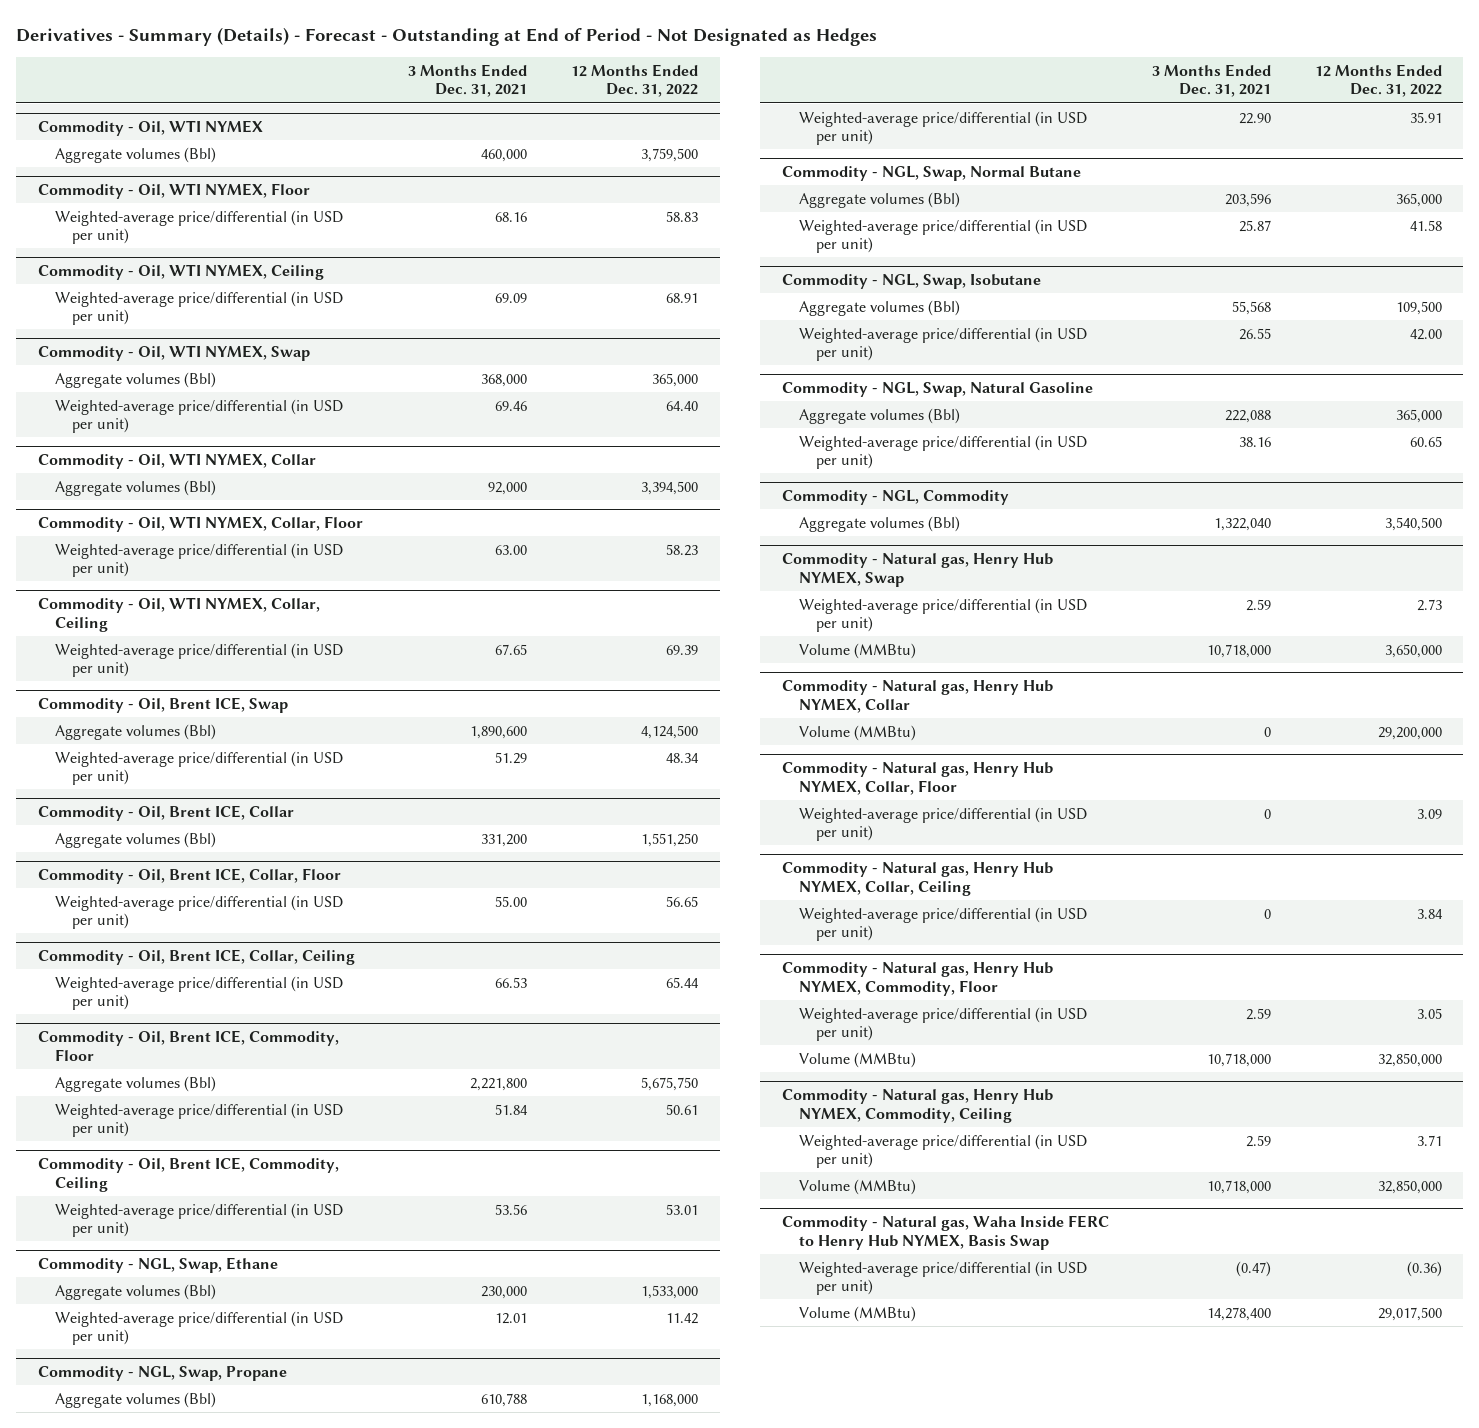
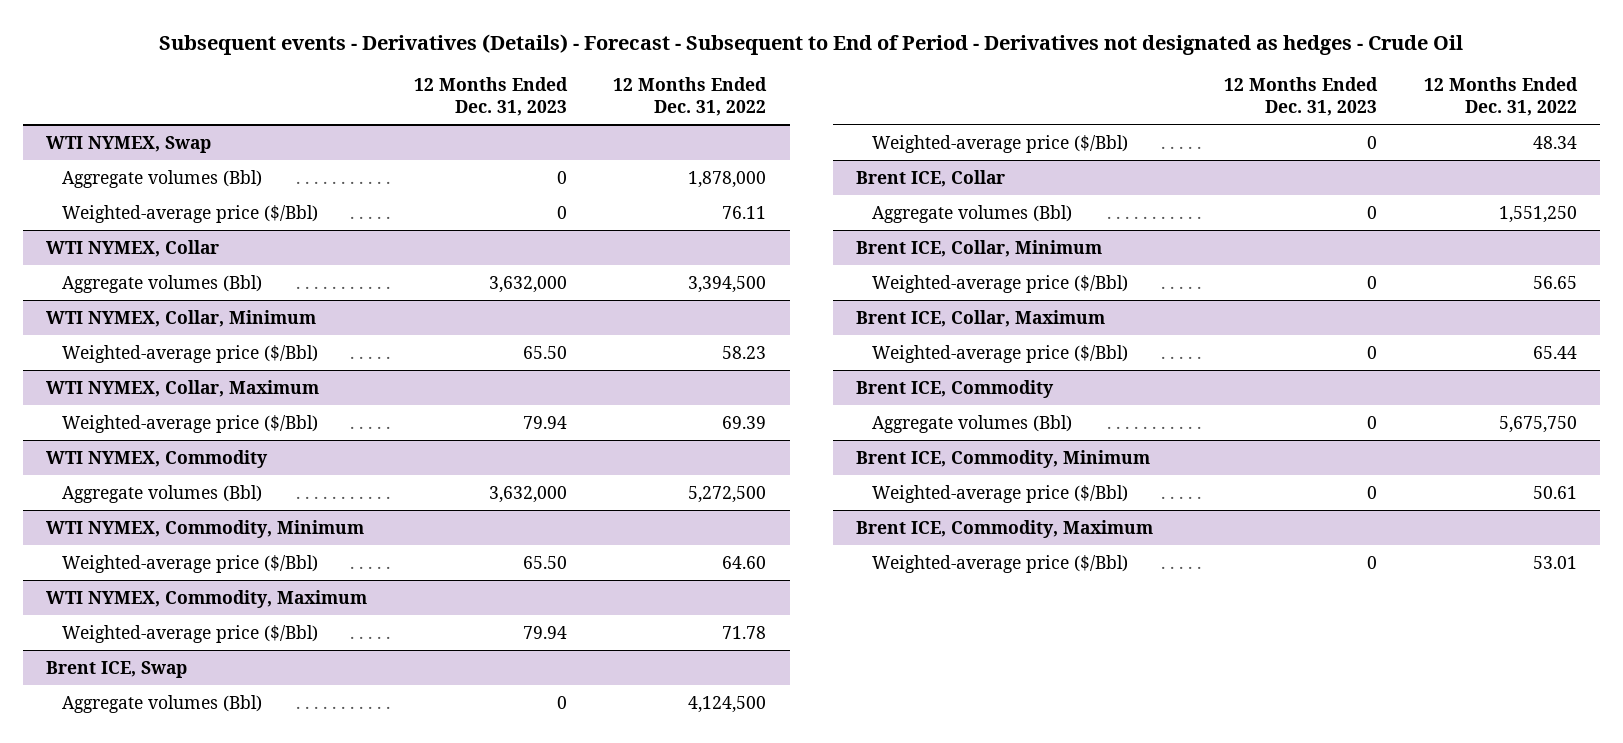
- Derivatives - Summary (Details) - Forecast - Outstanding at End of Period - Not Designated as Hedges
+ Subsequent events - Derivatives (Details) - Forecast - Subsequent to End of Period - Derivatives not designated as hedges - Crude Oil
- | 3 Months Ended Dec. 31, 2021 | 12 Months Ended Dec. 31, 2022
+ | 12 Months Ended Dec. 31, 2023 | 12 Months Ended Dec. 31, 2022
- Commodity - Oil, WTI NYMEX
- Aggregate volumes (Bbl) | 460,000 | 3,759,500
- Commodity - Oil, WTI NYMEX, Floor
- Weighted-average price/differential (in USD per unit) | 68.16 | 58.83
- Commodity - Oil, WTI NYMEX, Ceiling
- Weighted-average price/differential (in USD per unit) | 69.09 | 68.91
- Commodity - Oil, WTI NYMEX, Swap
- Aggregate volumes (Bbl) | 368,000 | 365,000
- Weighted-average price/differential (in USD per unit) | 69.46 | 64.40
- Commodity - Oil, WTI NYMEX, Collar
+ WTI NYMEX, Swap
+ Aggregate volumes (Bbl) | 0 | 1,878,000
+ Weighted-average price ($/Bbl) | 0 | 76.11
+ WTI NYMEX, Collar
- Commodity - Oil, WTI NYMEX, Collar, Floor
- Weighted-average price/differential (in USD per unit) | 63.00 | 58.23
- Commodity - Oil, WTI NYMEX, Collar, Ceiling
- Weighted-average price/differential (in USD per unit) | 67.65 | 69.39
- Commodity - Oil, Brent ICE, Swap
+ WTI NYMEX, Collar, Minimum
+ Weighted-average price ($/Bbl) | 65.50 | 58.23
+ WTI NYMEX, Collar, Maximum
+ Weighted-average price ($/Bbl) | 79.94 | 69.39
+ WTI NYMEX, Commodity
+ Aggregate volumes (Bbl) | 3,632,000 | 5,272,500
+ WTI NYMEX, Commodity, Minimum
+ Weighted-average price ($/Bbl) | 65.50 | 64.60
+ WTI NYMEX, Commodity, Maximum
+ Weighted-average price ($/Bbl) | 79.94 | 71.78
+ Brent ICE, Swap
- Weighted-average price/differential (in USD per unit) | 51.29 | 48.34
- Commodity - Oil, Brent ICE, Collar
+ Weighted-average price ($/Bbl) | 0 | 48.34
+ Brent ICE, Collar
- Commodity - Oil, Brent ICE, Collar, Floor
- Weighted-average price/differential (in USD per unit) | 55.00 | 56.65
- Commodity - Oil, Brent ICE, Collar, Ceiling
- Weighted-average price/differential (in USD per unit) | 66.53 | 65.44
- Commodity - Oil, Brent ICE, Commodity, Floor
+ Brent ICE, Collar, Minimum
+ Weighted-average price ($/Bbl) | 0 | 56.65
+ Brent ICE, Collar, Maximum
+ Weighted-average price ($/Bbl) | 0 | 65.44
+ Brent ICE, Commodity
- Weighted-average price/differential (in USD per unit) | 51.84 | 50.61
- Commodity - Oil, Brent ICE, Commodity, Ceiling
- Weighted-average price/differential (in USD per unit) | 53.56 | 53.01
- Commodity - NGL, Swap, Ethane
- Aggregate volumes (Bbl) | 230,000 | 1,533,000
- Weighted-average price/differential (in USD per unit) | 12.01 | 11.42
- Commodity - NGL, Swap, Propane
- Aggregate volumes (Bbl) | 610,788 | 1,168,000
- Weighted-average price/differential (in USD per unit) | 22.90 | 35.91
- Commodity - NGL, Swap, Normal Butane
- Aggregate volumes (Bbl) | 203,596 | 365,000
- Weighted-average price/differential (in USD per unit) | 25.87 | 41.58
- Commodity - NGL, Swap, Isobutane
- Aggregate volumes (Bbl) | 55,568 | 109,500
- Weighted-average price/differential (in USD per unit) | 26.55 | 42.00
- Commodity - NGL, Swap, Natural Gasoline
- Aggregate volumes (Bbl) | 222,088 | 365,000
- Weighted-average price/differential (in USD per unit) | 38.16 | 60.65
- Commodity - NGL, Commodity
- Aggregate volumes (Bbl) | 1,322,040 | 3,540,500
- Commodity - Natural gas, Henry Hub NYMEX, Swap
- Weighted-average price/differential (in USD per unit) | 2.59 | 2.73
- Volume (MMBtu) | 10,718,000 | 3,650,000
- Commodity - Natural gas, Henry Hub NYMEX, Collar
- Volume (MMBtu) | 0 | 29,200,000
- Commodity - Natural gas, Henry Hub NYMEX, Collar, Floor
- Weighted-average price/differential (in USD per unit) | 0 | 3.09
- Commodity - Natural gas, Henry Hub NYMEX, Collar, Ceiling
- Weighted-average price/differential (in USD per unit) | 0 | 3.84
- Commodity - Natural gas, Henry Hub NYMEX, Commodity, Floor
- Weighted-average price/differential (in USD per unit) | 2.59 | 3.05
- Volume (MMBtu) | 10,718,000 | 32,850,000
- Commodity - Natural gas, Henry Hub NYMEX, Commodity, Ceiling
- Weighted-average price/differential (in USD per unit) | 2.59 | 3.71
- Volume (MMBtu) | 10,718,000 | 32,850,000
- Commodity - Natural gas, Waha Inside FERC to Henry Hub NYMEX, Basis Swap
- Weighted-average price/differential (in USD per unit) | (0.47) | (0.36)
- Volume (MMBtu) | 14,278,400 | 29,017,500
+ Brent ICE, Commodity, Minimum
+ Weighted-average price ($/Bbl) | 0 | 50.61
+ Brent ICE, Commodity, Maximum
+ Weighted-average price ($/Bbl) | 0 | 53.01

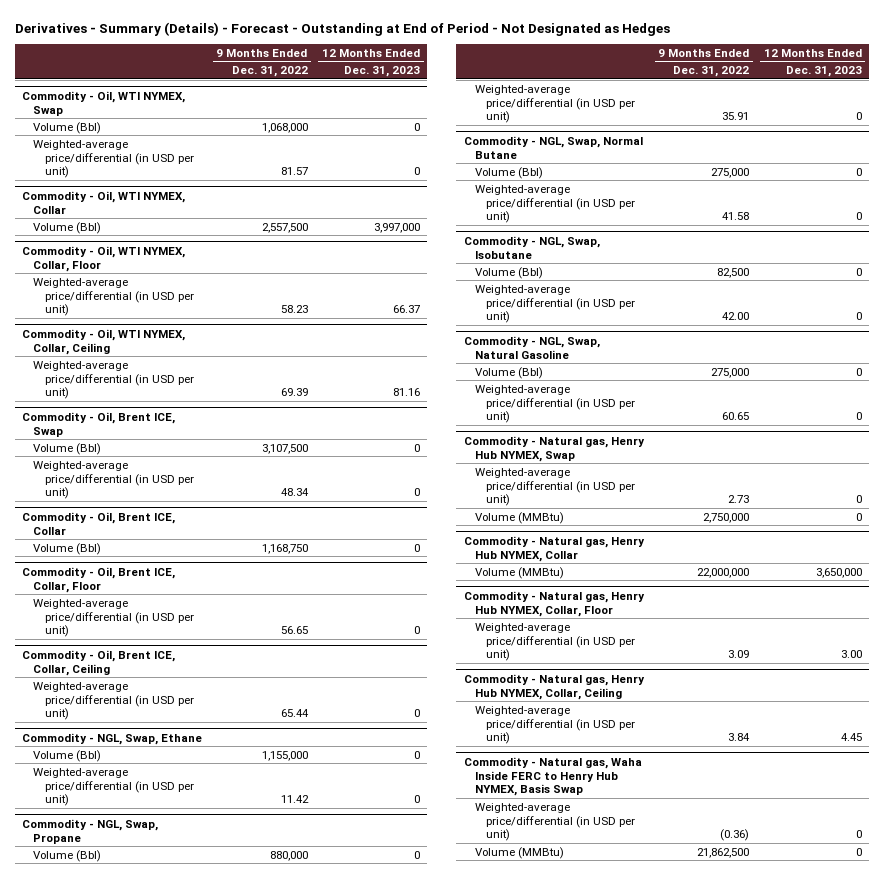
- Subsequent events - Derivatives (Details) - Forecast - Subsequent to End of Period - Derivatives not designated as hedges - Crude Oil
+ Derivatives - Summary (Details) - Forecast - Outstanding at End of Period - Not Designated as Hedges
- | 12 Months Ended Dec. 31, 2023 | 12 Months Ended Dec. 31, 2022
+ | 9 Months Ended Dec. 31, 2022 | 12 Months Ended Dec. 31, 2023
- WTI NYMEX, Swap
- Aggregate volumes (Bbl) | 0 | 1,878,000
- Weighted-average price ($/Bbl) | 0 | 76.11
- WTI NYMEX, Collar
- Aggregate volumes (Bbl) | 3,632,000 | 3,394,500
- WTI NYMEX, Collar, Minimum
- Weighted-average price ($/Bbl) | 65.50 | 58.23
- WTI NYMEX, Collar, Maximum
- Weighted-average price ($/Bbl) | 79.94 | 69.39
- WTI NYMEX, Commodity
- Aggregate volumes (Bbl) | 3,632,000 | 5,272,500
- WTI NYMEX, Commodity, Minimum
- Weighted-average price ($/Bbl) | 65.50 | 64.60
- WTI NYMEX, Commodity, Maximum
- Weighted-average price ($/Bbl) | 79.94 | 71.78
- Brent ICE, Swap
- Aggregate volumes (Bbl) | 0 | 4,124,500
- Weighted-average price ($/Bbl) | 0 | 48.34
- Brent ICE, Collar
- Aggregate volumes (Bbl) | 0 | 1,551,250
- Brent ICE, Collar, Minimum
- Weighted-average price ($/Bbl) | 0 | 56.65
- Brent ICE, Collar, Maximum
- Weighted-average price ($/Bbl) | 0 | 65.44
- Brent ICE, Commodity
- Aggregate volumes (Bbl) | 0 | 5,675,750
- Brent ICE, Commodity, Minimum
- Weighted-average price ($/Bbl) | 0 | 50.61
- Brent ICE, Commodity, Maximum
- Weighted-average price ($/Bbl) | 0 | 53.01
+ Commodity - Oil, WTI NYMEX, Swap
+ Volume (Bbl) | 1,068,000 | 0
+ Weighted-average price/differential (in USD per unit) | 81.57 | 0
+ Commodity - Oil, WTI NYMEX, Collar
+ Volume (Bbl) | 2,557,500 | 3,997,000
+ Commodity - Oil, WTI NYMEX, Collar, Floor
+ Weighted-average price/differential (in USD per unit) | 58.23 | 66.37
+ Commodity - Oil, WTI NYMEX, Collar, Ceiling
+ Weighted-average price/differential (in USD per unit) | 69.39 | 81.16
+ Commodity - Oil, Brent ICE, Swap
+ Volume (Bbl) | 3,107,500 | 0
+ Weighted-average price/differential (in USD per unit) | 48.34 | 0
+ Commodity - Oil, Brent ICE, Collar
+ Volume (Bbl) | 1,168,750 | 0
+ Commodity - Oil, Brent ICE, Collar, Floor
+ Weighted-average price/differential (in USD per unit) | 56.65 | 0
+ Commodity - Oil, Brent ICE, Collar, Ceiling
+ Weighted-average price/differential (in USD per unit) | 65.44 | 0
+ Commodity - NGL, Swap, Ethane
+ Volume (Bbl) | 1,155,000 | 0
+ Weighted-average price/differential (in USD per unit) | 11.42 | 0
+ Commodity - NGL, Swap, Propane
+ Volume (Bbl) | 880,000 | 0
+ Weighted-average price/differential (in USD per unit) | 35.91 | 0
+ Commodity - NGL, Swap, Normal Butane
+ Volume (Bbl) | 275,000 | 0
+ Weighted-average price/differential (in USD per unit) | 41.58 | 0
+ Commodity - NGL, Swap, Isobutane
+ Volume (Bbl) | 82,500 | 0
+ Weighted-average price/differential (in USD per unit) | 42.00 | 0
+ Commodity - NGL, Swap, Natural Gasoline
+ Volume (Bbl) | 275,000 | 0
+ Weighted-average price/differential (in USD per unit) | 60.65 | 0
+ Commodity - Natural gas, Henry Hub NYMEX, Swap
+ Weighted-average price/differential (in USD per unit) | 2.73 | 0
+ Volume (MMBtu) | 2,750,000 | 0
+ Commodity - Natural gas, Henry Hub NYMEX, Collar
+ Volume (MMBtu) | 22,000,000 | 3,650,000
+ Commodity - Natural gas, Henry Hub NYMEX, Collar, Floor
+ Weighted-average price/differential (in USD per unit) | 3.09 | 3.00
+ Commodity - Natural gas, Henry Hub NYMEX, Collar, Ceiling
+ Weighted-average price/differential (in USD per unit) | 3.84 | 4.45
+ Commodity - Natural gas, Waha Inside FERC to Henry Hub NYMEX, Basis Swap
+ Weighted-average price/differential (in USD per unit) | (0.36) | 0
+ Volume (MMBtu) | 21,862,500 | 0

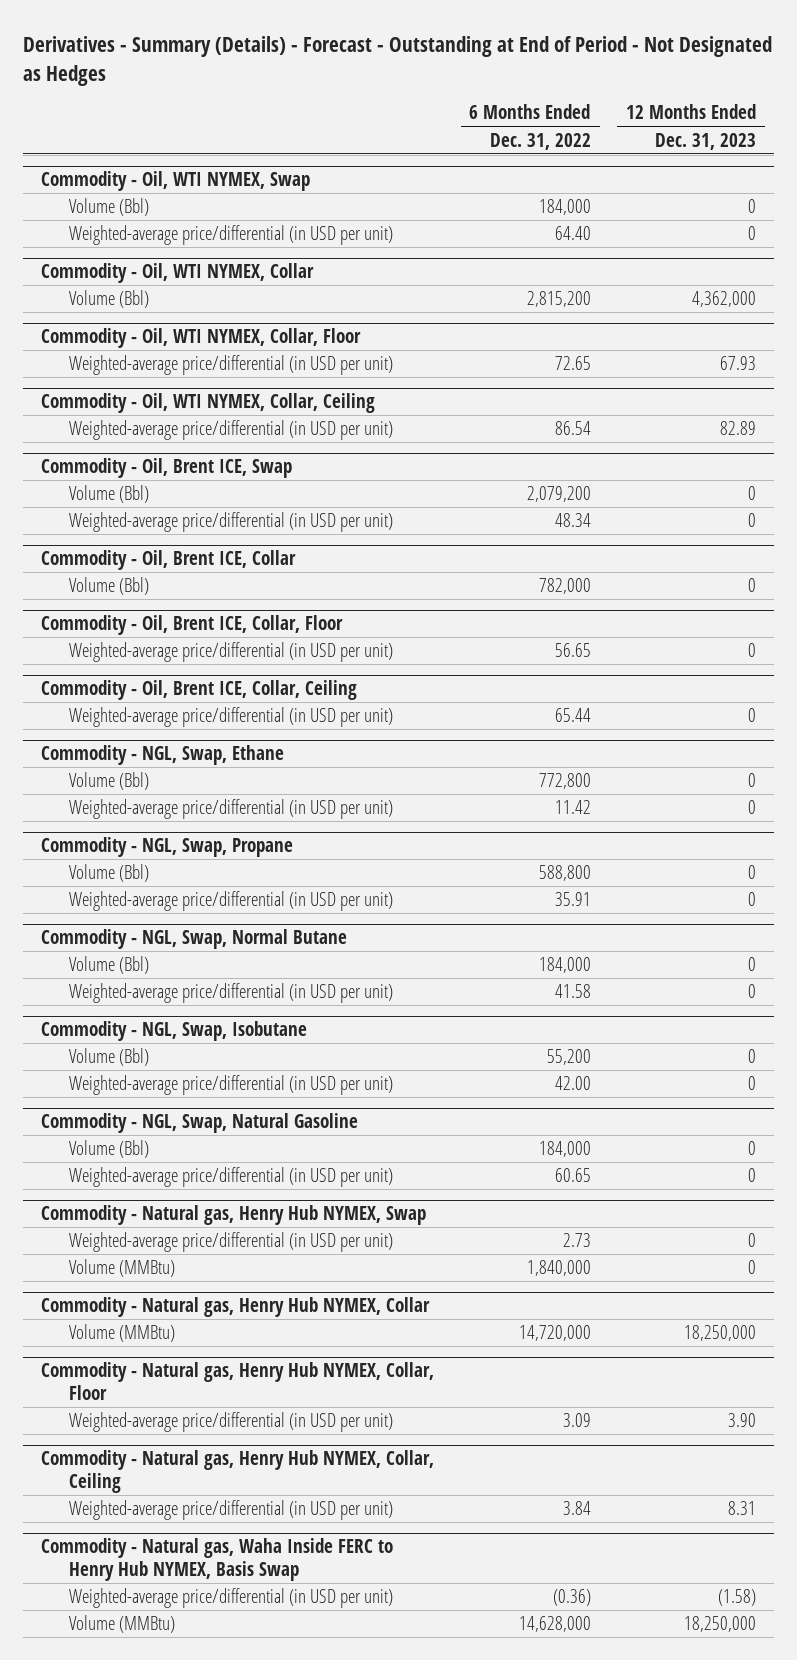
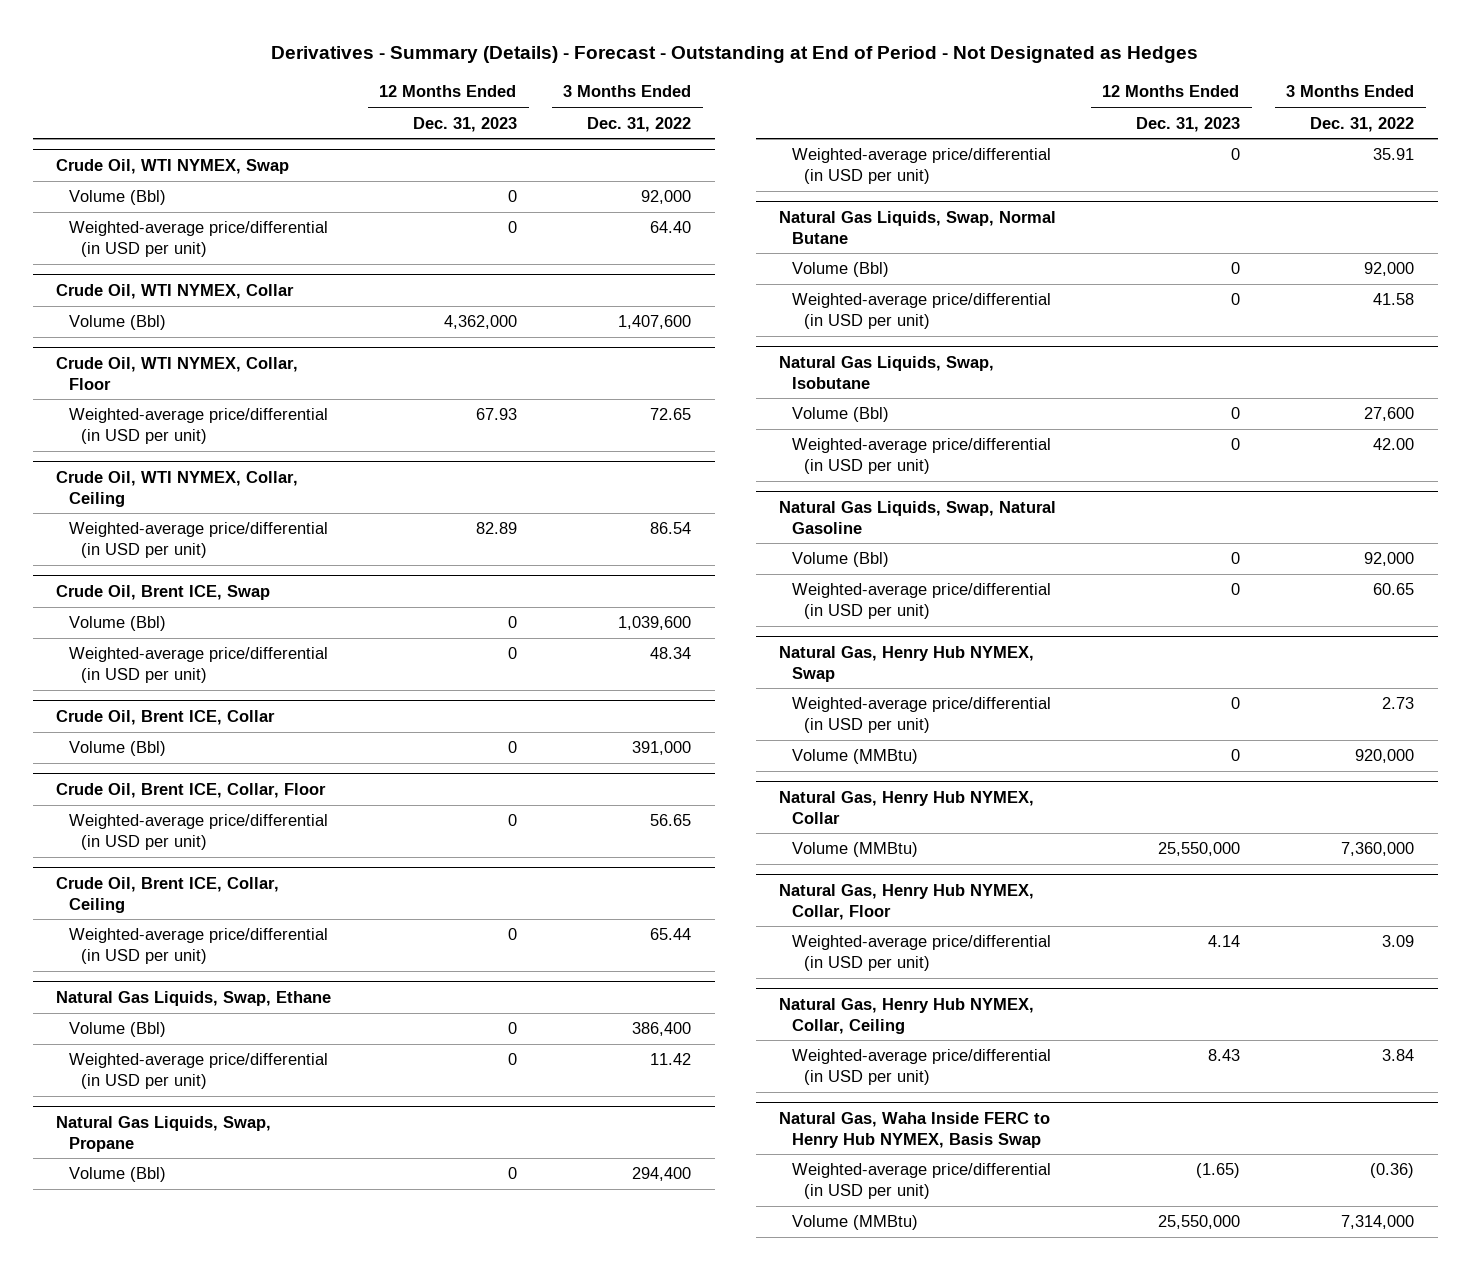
- | 6 Months Ended Dec. 31, 2022 | 12 Months Ended Dec. 31, 2023
+ | 12 Months Ended Dec. 31, 2023 | 3 Months Ended Dec. 31, 2022
- Commodity - Oil, WTI NYMEX, Swap
+ Crude Oil, WTI NYMEX, Swap
- Commodity - Oil, WTI NYMEX, Collar
+ Crude Oil, WTI NYMEX, Collar
- Commodity - Oil, WTI NYMEX, Collar, Floor
+ Crude Oil, WTI NYMEX, Collar, Floor
- Commodity - Oil, WTI NYMEX, Collar, Ceiling
+ Crude Oil, WTI NYMEX, Collar, Ceiling
- Commodity - Oil, Brent ICE, Swap
+ Crude Oil, Brent ICE, Swap
- Commodity - Oil, Brent ICE, Collar
+ Crude Oil, Brent ICE, Collar
- Commodity - Oil, Brent ICE, Collar, Floor
+ Crude Oil, Brent ICE, Collar, Floor
- Commodity - Oil, Brent ICE, Collar, Ceiling
+ Crude Oil, Brent ICE, Collar, Ceiling
- Commodity - NGL, Swap, Ethane
+ Natural Gas Liquids, Swap, Ethane
- Commodity - NGL, Swap, Propane
+ Natural Gas Liquids, Swap, Propane
- Commodity - NGL, Swap, Normal Butane
+ Natural Gas Liquids, Swap, Normal Butane
- Commodity - NGL, Swap, Isobutane
+ Natural Gas Liquids, Swap, Isobutane
- Commodity - NGL, Swap, Natural Gasoline
+ Natural Gas Liquids, Swap, Natural Gasoline
- Commodity - Natural gas, Henry Hub NYMEX, Swap
+ Natural Gas, Henry Hub NYMEX, Swap
- Commodity - Natural gas, Henry Hub NYMEX, Collar
- Volume (MMBtu) | 14,720,000 | 18,250,000
- Commodity - Natural gas, Henry Hub NYMEX, Collar, Floor
- Weighted-average price/differential (in USD per unit) | 3.09 | 3.90
- Commodity - Natural gas, Henry Hub NYMEX, Collar, Ceiling
- Weighted-average price/differential (in USD per unit) | 3.84 | 8.31
- Commodity - Natural gas, Waha Inside FERC to Henry Hub NYMEX, Basis Swap
- Weighted-average price/differential (in USD per unit) | (0.36) | (1.58)
- Volume (MMBtu) | 14,628,000 | 18,250,000
+ Natural Gas, Henry Hub NYMEX, Collar
+ Volume (MMBtu) | 25,550,000 | 7,360,000
+ Natural Gas, Henry Hub NYMEX, Collar, Floor
+ Weighted-average price/differential (in USD per unit) | 4.14 | 3.09
+ Natural Gas, Henry Hub NYMEX, Collar, Ceiling
+ Weighted-average price/differential (in USD per unit) | 8.43 | 3.84
+ Natural Gas, Waha Inside FERC to Henry Hub NYMEX, Basis Swap
+ Weighted-average price/differential (in USD per unit) | (1.65) | (0.36)
+ Volume (MMBtu) | 25,550,000 | 7,314,000

